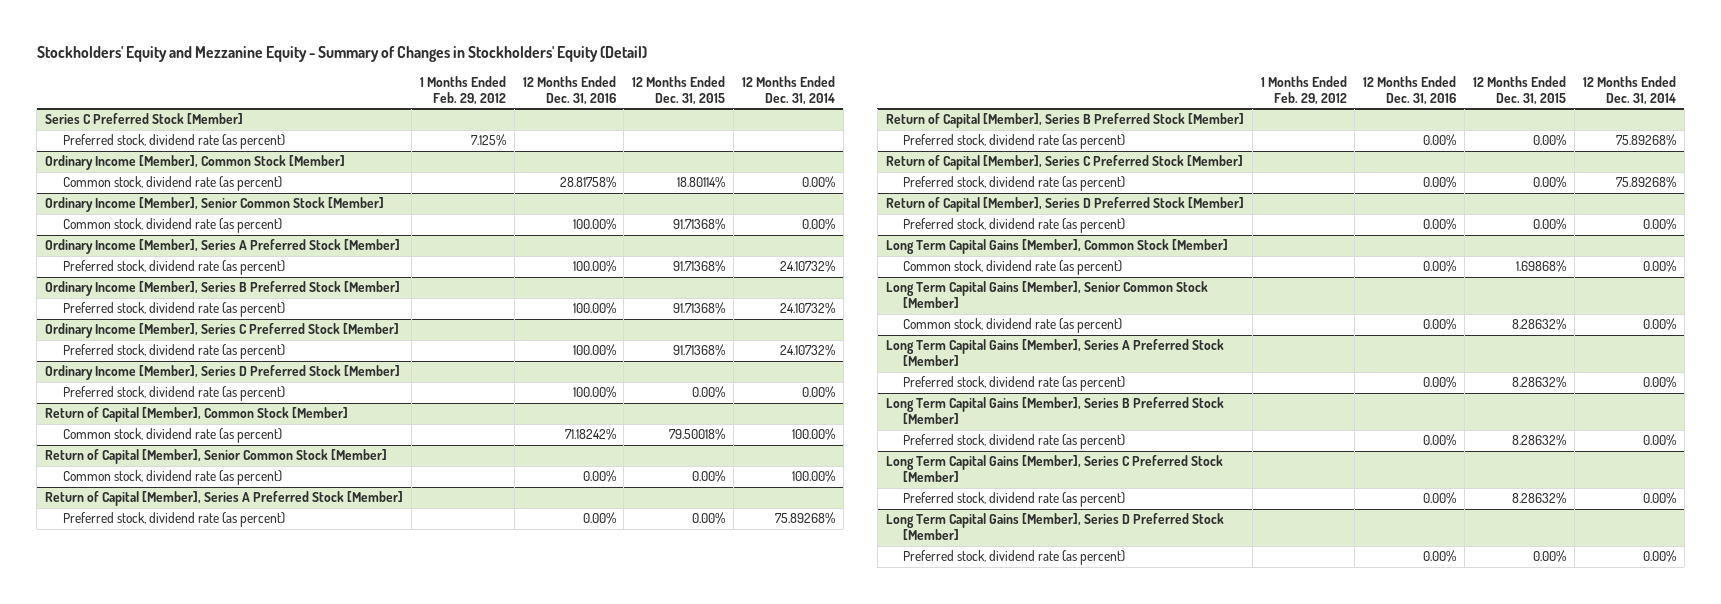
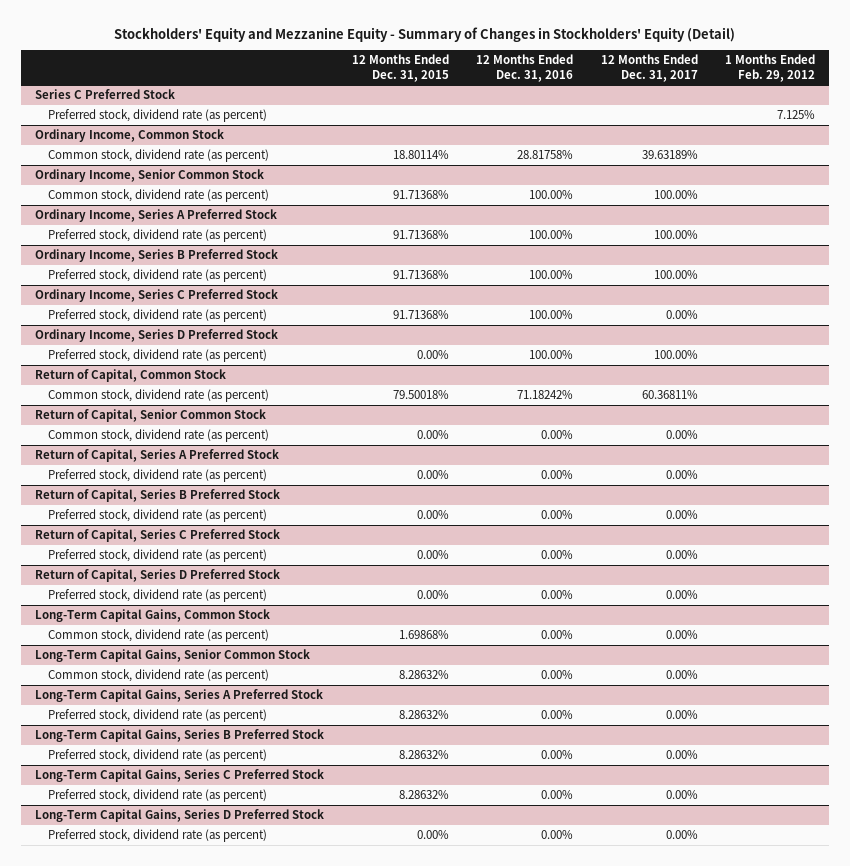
- | 1 Months Ended Feb. 29, 2012 | 12 Months Ended Dec. 31, 2016 | 12 Months Ended Dec. 31, 2015 | 12 Months Ended Dec. 31, 2014
+ | 12 Months Ended Dec. 31, 2015 | 12 Months Ended Dec. 31, 2016 | 12 Months Ended Dec. 31, 2017 | 1 Months Ended Feb. 29, 2012
- Series C Preferred Stock [Member]
+ Series C Preferred Stock
- Ordinary Income [Member], Common Stock [Member]
+ Ordinary Income, Common Stock
- Ordinary Income [Member], Senior Common Stock [Member]
+ Ordinary Income, Senior Common Stock
- Ordinary Income [Member], Series A Preferred Stock [Member]
+ Ordinary Income, Series A Preferred Stock
- Ordinary Income [Member], Series B Preferred Stock [Member]
+ Ordinary Income, Series B Preferred Stock
- Ordinary Income [Member], Series C Preferred Stock [Member]
+ Ordinary Income, Series C Preferred Stock
- Ordinary Income [Member], Series D Preferred Stock [Member]
+ Ordinary Income, Series D Preferred Stock
- Return of Capital [Member], Common Stock [Member]
+ Return of Capital, Common Stock
- Return of Capital [Member], Senior Common Stock [Member]
+ Return of Capital, Senior Common Stock
- Return of Capital [Member], Series A Preferred Stock [Member]
+ Return of Capital, Series A Preferred Stock
- Return of Capital [Member], Series B Preferred Stock [Member]
+ Return of Capital, Series B Preferred Stock
- Return of Capital [Member], Series C Preferred Stock [Member]
+ Return of Capital, Series C Preferred Stock
- Return of Capital [Member], Series D Preferred Stock [Member]
+ Return of Capital, Series D Preferred Stock
- Long Term Capital Gains [Member], Common Stock [Member]
+ Long-Term Capital Gains, Common Stock
- Long Term Capital Gains [Member], Senior Common Stock [Member]
+ Long-Term Capital Gains, Senior Common Stock
- Long Term Capital Gains [Member], Series A Preferred Stock [Member]
+ Long-Term Capital Gains, Series A Preferred Stock
- Long Term Capital Gains [Member], Series B Preferred Stock [Member]
+ Long-Term Capital Gains, Series B Preferred Stock
- Long Term Capital Gains [Member], Series C Preferred Stock [Member]
+ Long-Term Capital Gains, Series C Preferred Stock
- Long Term Capital Gains [Member], Series D Preferred Stock [Member]
+ Long-Term Capital Gains, Series D Preferred Stock

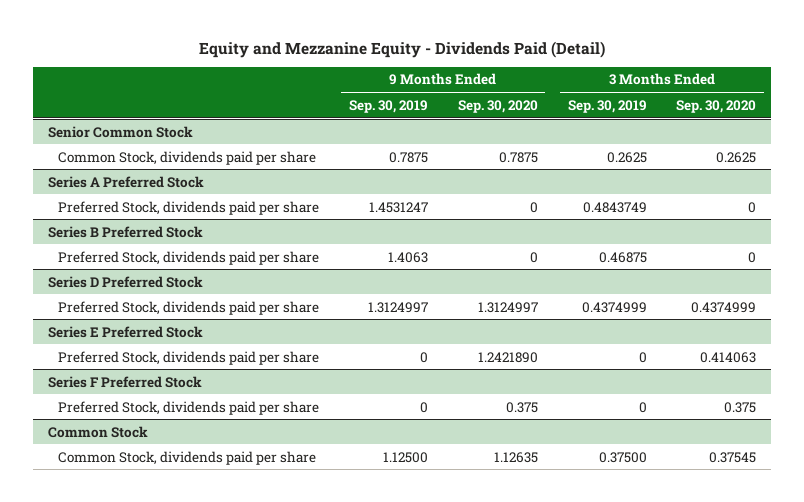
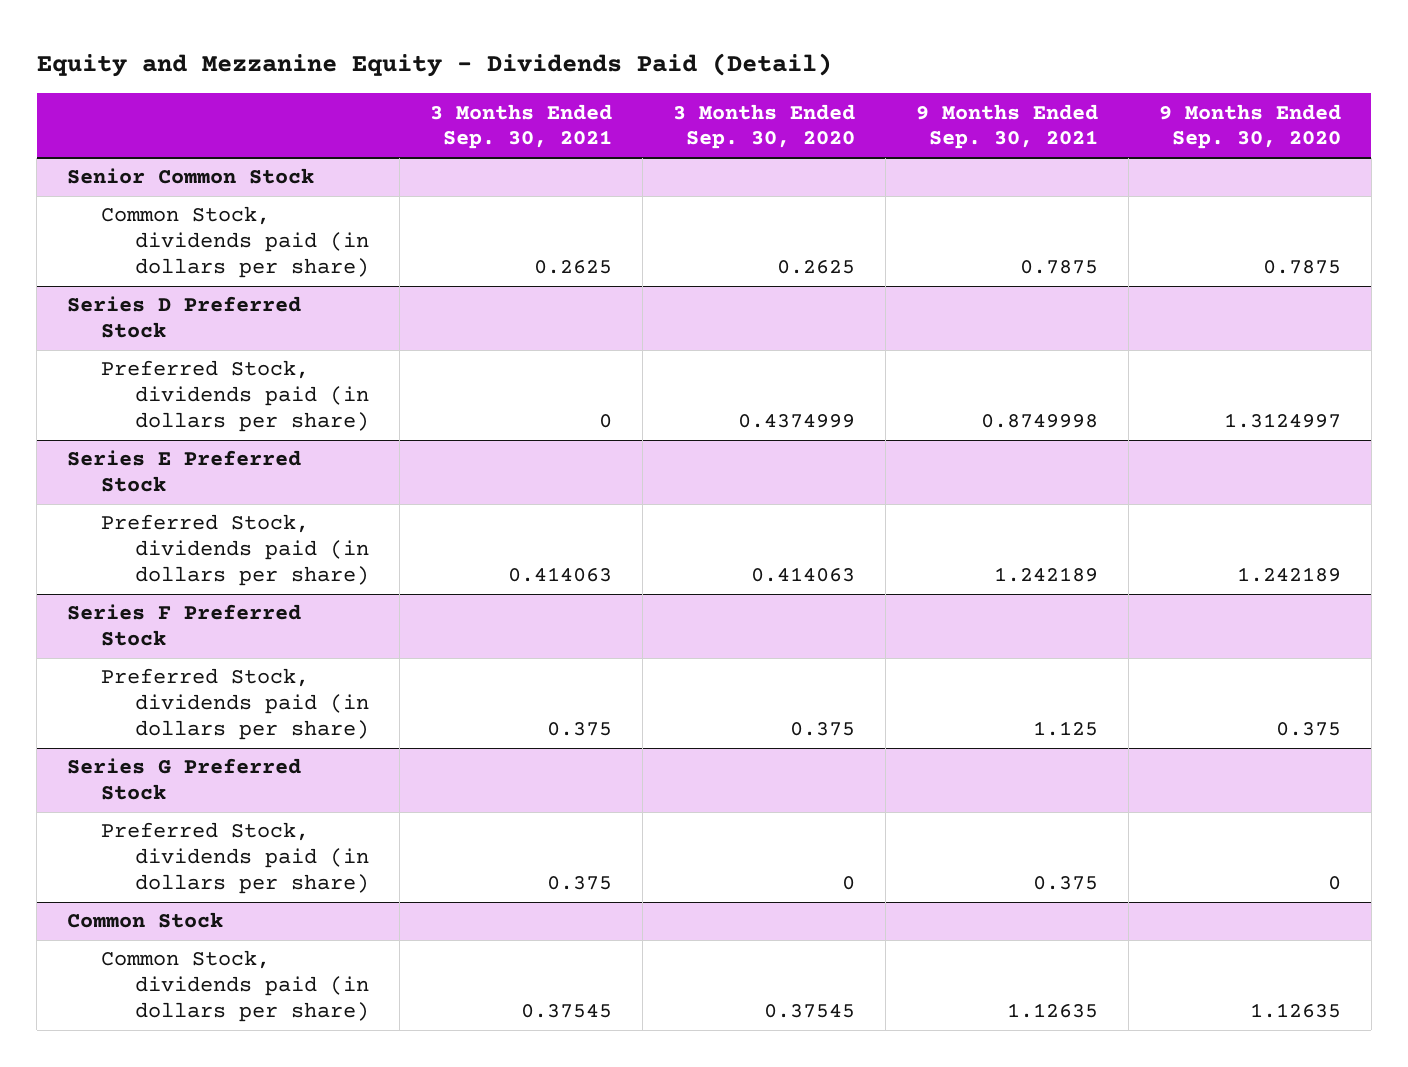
- | 9 Months Ended Sep. 30, 2019 | 9 Months Ended Sep. 30, 2020 | 3 Months Ended Sep. 30, 2019 | 3 Months Ended Sep. 30, 2020
+ | 3 Months Ended Sep. 30, 2021 | 3 Months Ended Sep. 30, 2020 | 9 Months Ended Sep. 30, 2021 | 9 Months Ended Sep. 30, 2020
@ Senior Common Stock
- Common Stock, dividends paid per share | 0.7875 | 0.7875 | 0.2625 | 0.2625
- Series A Preferred Stock
- Preferred Stock, dividends paid per share | 1.4531247 | 0 | 0.4843749 | 0
- Series B Preferred Stock
- Preferred Stock, dividends paid per share | 1.4063 | 0 | 0.46875 | 0
@ Senior Common Stock
+ Common Stock, dividends paid (in dollars per share) | 0.2625 | 0.2625 | 0.7875 | 0.7875
@ Series D Preferred Stock
- Preferred Stock, dividends paid per share | 1.3124997 | 1.3124997 | 0.4374999 | 0.4374999
+ Preferred Stock, dividends paid (in dollars per share) | 0 | 0.4374999 | 0.8749998 | 1.3124997
@ Series E Preferred Stock
- Preferred Stock, dividends paid per share | 0 | 1.2421890 | 0 | 0.414063
+ Preferred Stock, dividends paid (in dollars per share) | 0.414063 | 0.414063 | 1.242189 | 1.242189
@ Series F Preferred Stock
- Preferred Stock, dividends paid per share | 0 | 0.375 | 0 | 0.375
+ Preferred Stock, dividends paid (in dollars per share) | 0.375 | 0.375 | 1.125 | 0.375
+ Series G Preferred Stock
+ Preferred Stock, dividends paid (in dollars per share) | 0.375 | 0 | 0.375 | 0
@ Common Stock
- Common Stock, dividends paid per share | 1.12500 | 1.12635 | 0.37500 | 0.37545
+ Common Stock, dividends paid (in dollars per share) | 0.37545 | 0.37545 | 1.12635 | 1.12635

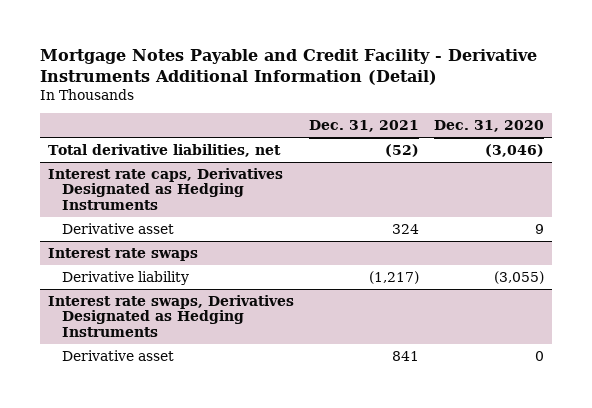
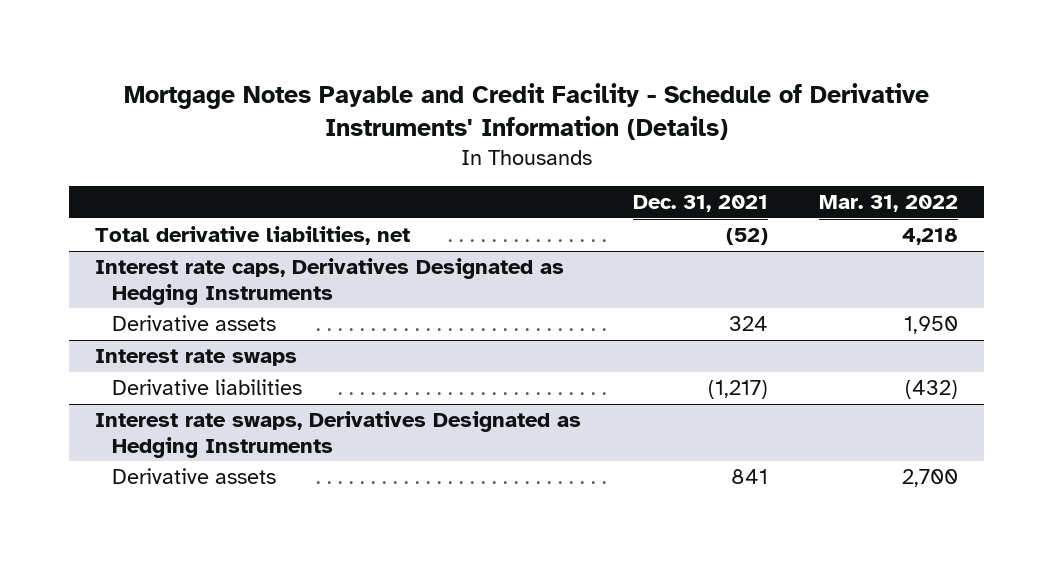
- Mortgage Notes Payable and Credit Facility - Derivative Instruments Additional Information (Detail)
+ Mortgage Notes Payable and Credit Facility - Schedule of Derivative Instruments' Information (Details)
- | Dec. 31, 2021 | Dec. 31, 2020
+ | Dec. 31, 2021 | Mar. 31, 2022
@ Interest rate caps, Derivatives Designated as Hedging Instruments
- Derivative asset | 324 | 9
+ Derivative assets | 324 | 1,950
@ Interest rate swaps
- Derivative liability | (1,217) | (3,055)
+ Derivative liabilities | (1,217) | (432)
@ Interest rate swaps, Derivatives Designated as Hedging Instruments
- Derivative asset | 841 | 0
+ Derivative assets | 841 | 2,700

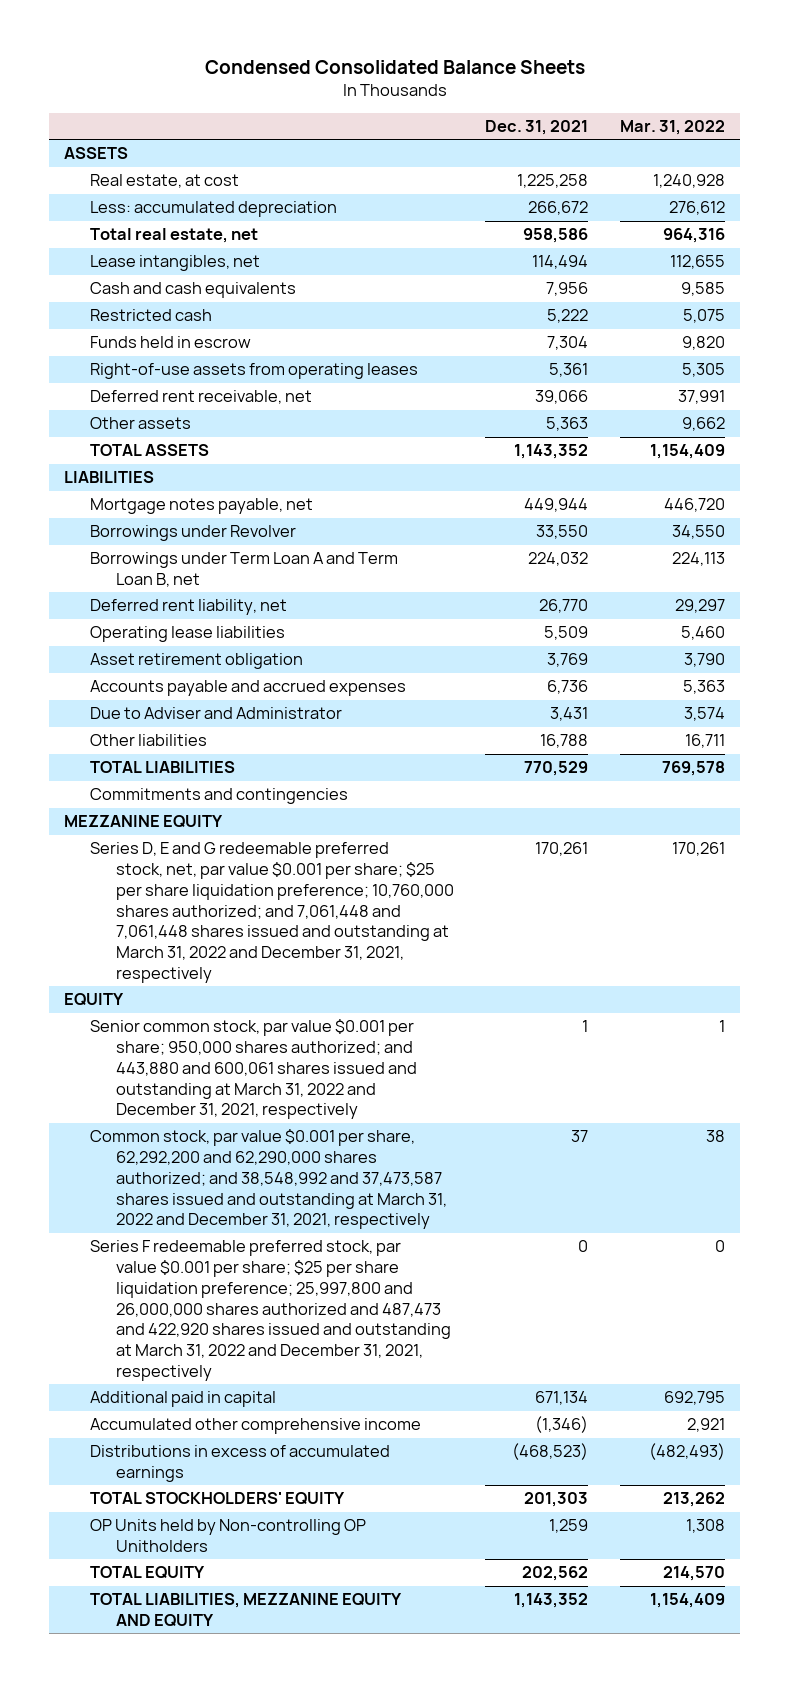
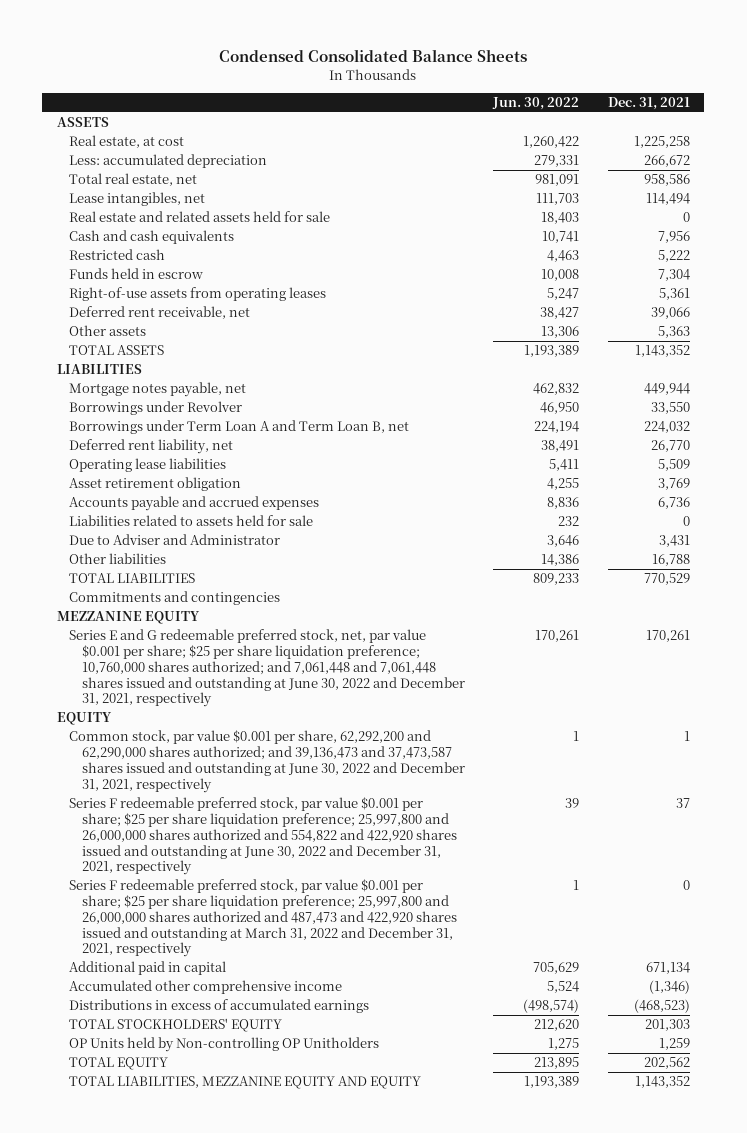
- | Dec. 31, 2021 | Mar. 31, 2022
+ | Jun. 30, 2022 | Dec. 31, 2021
+ Real estate and related assets held for sale | 18,403 | 0
+ Liabilities related to assets held for sale | 232 | 0
- Series D, E and G redeemable preferred stock, net, par value $0.001 per share; $25 per share liquidation preference; 10,760,000 shares authorized; and 7,061,448 and 7,061,448 shares issued and outstanding at March 31, 2022 and December 31, 2021, respectively | 170,261 | 170,261
+ Series E and G redeemable preferred stock, net, par value $0.001 per share; $25 per share liquidation preference; 10,760,000 shares authorized; and 7,061,448 and 7,061,448 shares issued and outstanding at June 30, 2022 and December 31, 2021, respectively | 170,261 | 170,261
- Senior common stock, par value $0.001 per share; 950,000 shares authorized; and 443,880 and 600,061 shares issued and outstanding at March 31, 2022 and December 31, 2021, respectively | 1 | 1
- Common stock, par value $0.001 per share, 62,292,200 and 62,290,000 shares authorized; and 38,548,992 and 37,473,587 shares issued and outstanding at March 31, 2022 and December 31, 2021, respectively | 37 | 38
+ Common stock, par value $0.001 per share, 62,292,200 and 62,290,000 shares authorized; and 39,136,473 and 37,473,587 shares issued and outstanding at June 30, 2022 and December 31, 2021, respectively | 1 | 1
+ Series F redeemable preferred stock, par value $0.001 per share; $25 per share liquidation preference; 25,997,800 and 26,000,000 shares authorized and 554,822 and 422,920 shares issued and outstanding at June 30, 2022 and December 31, 2021, respectively | 39 | 37

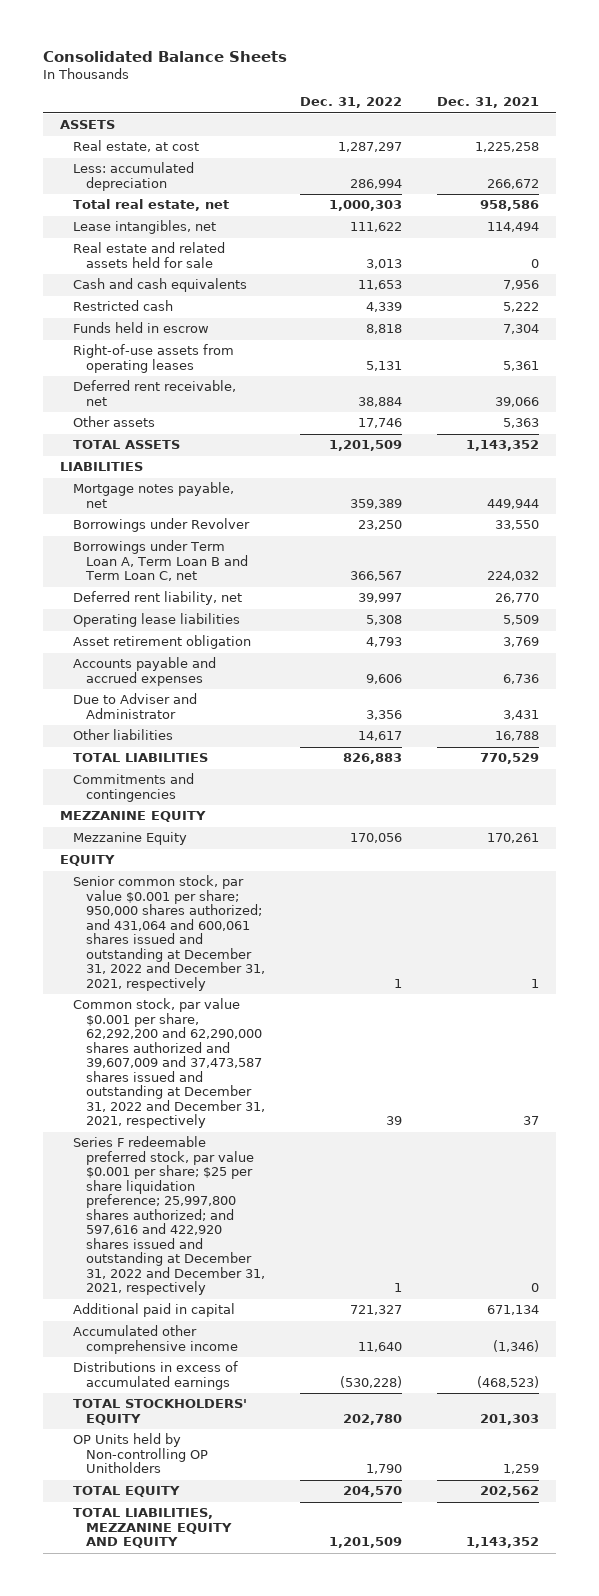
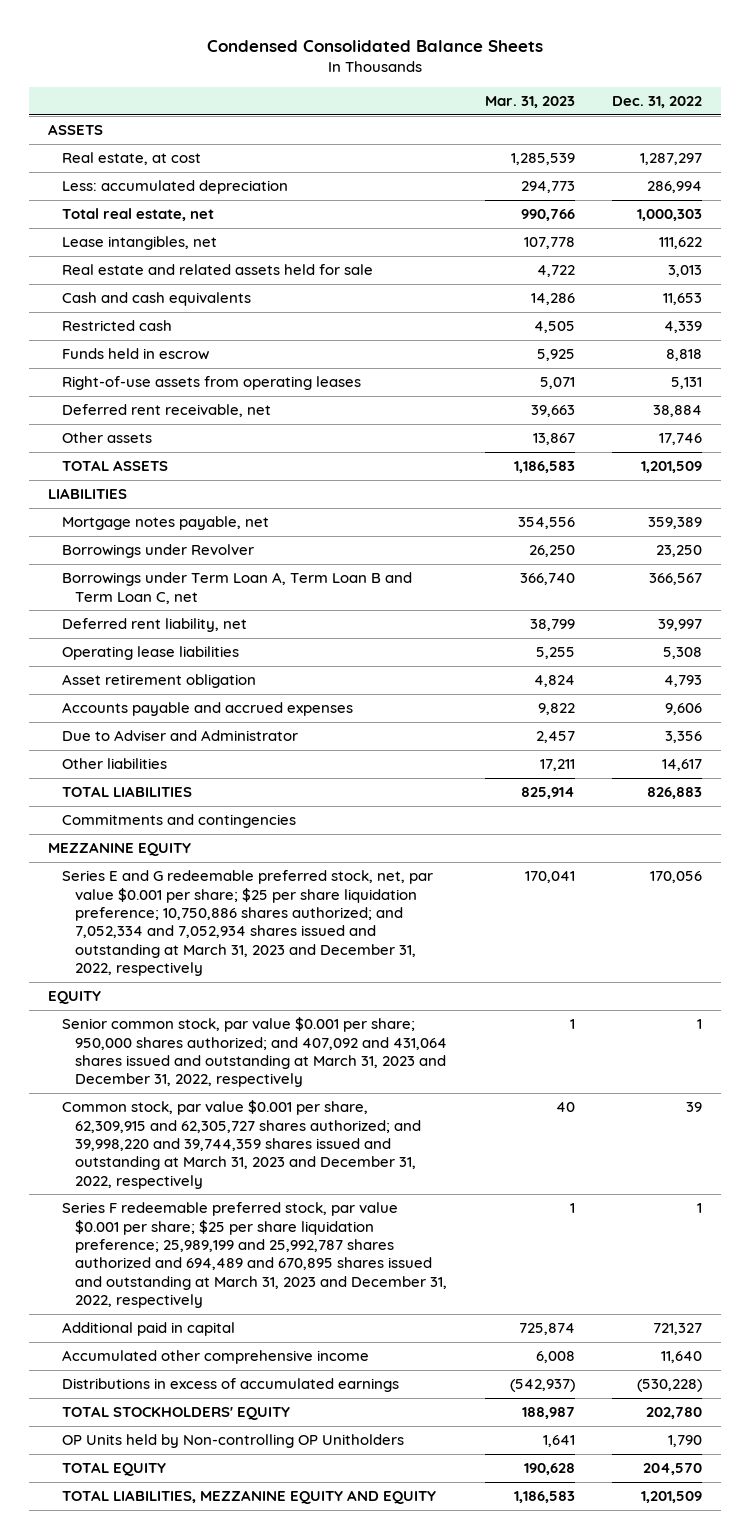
- Consolidated Balance Sheets
+ Condensed Consolidated Balance Sheets
- | Dec. 31, 2022 | Dec. 31, 2021
+ | Mar. 31, 2023 | Dec. 31, 2022
- Mezzanine Equity | 170,056 | 170,261
+ Series E and G redeemable preferred stock, net, par value $0.001 per share; $25 per share liquidation preference; 10,750,886 shares authorized; and 7,052,334 and 7,052,934 shares issued and outstanding at March 31, 2023 and December 31, 2022, respectively | 170,041 | 170,056
- Senior common stock, par value $0.001 per share; 950,000 shares authorized; and 431,064 and 600,061 shares issued and outstanding at December 31, 2022 and December 31, 2021, respectively | 1 | 1
- Common stock, par value $0.001 per share, 62,292,200 and 62,290,000 shares authorized and 39,607,009 and 37,473,587 shares issued and outstanding at December 31, 2022 and December 31, 2021, respectively | 39 | 37
- Series F redeemable preferred stock, par value $0.001 per share; $25 per share liquidation preference; 25,997,800 shares authorized; and 597,616 and 422,920 shares issued and outstanding at December 31, 2022 and December 31, 2021, respectively | 1 | 0
+ Senior common stock, par value $0.001 per share; 950,000 shares authorized; and 407,092 and 431,064 shares issued and outstanding at March 31, 2023 and December 31, 2022, respectively | 1 | 1
+ Common stock, par value $0.001 per share, 62,309,915 and 62,305,727 shares authorized; and 39,998,220 and 39,744,359 shares issued and outstanding at March 31, 2023 and December 31, 2022, respectively | 40 | 39
+ Series F redeemable preferred stock, par value $0.001 per share; $25 per share liquidation preference; 25,989,199 and 25,992,787 shares authorized and 694,489 and 670,895 shares issued and outstanding at March 31, 2023 and December 31, 2022, respectively | 1 | 1

